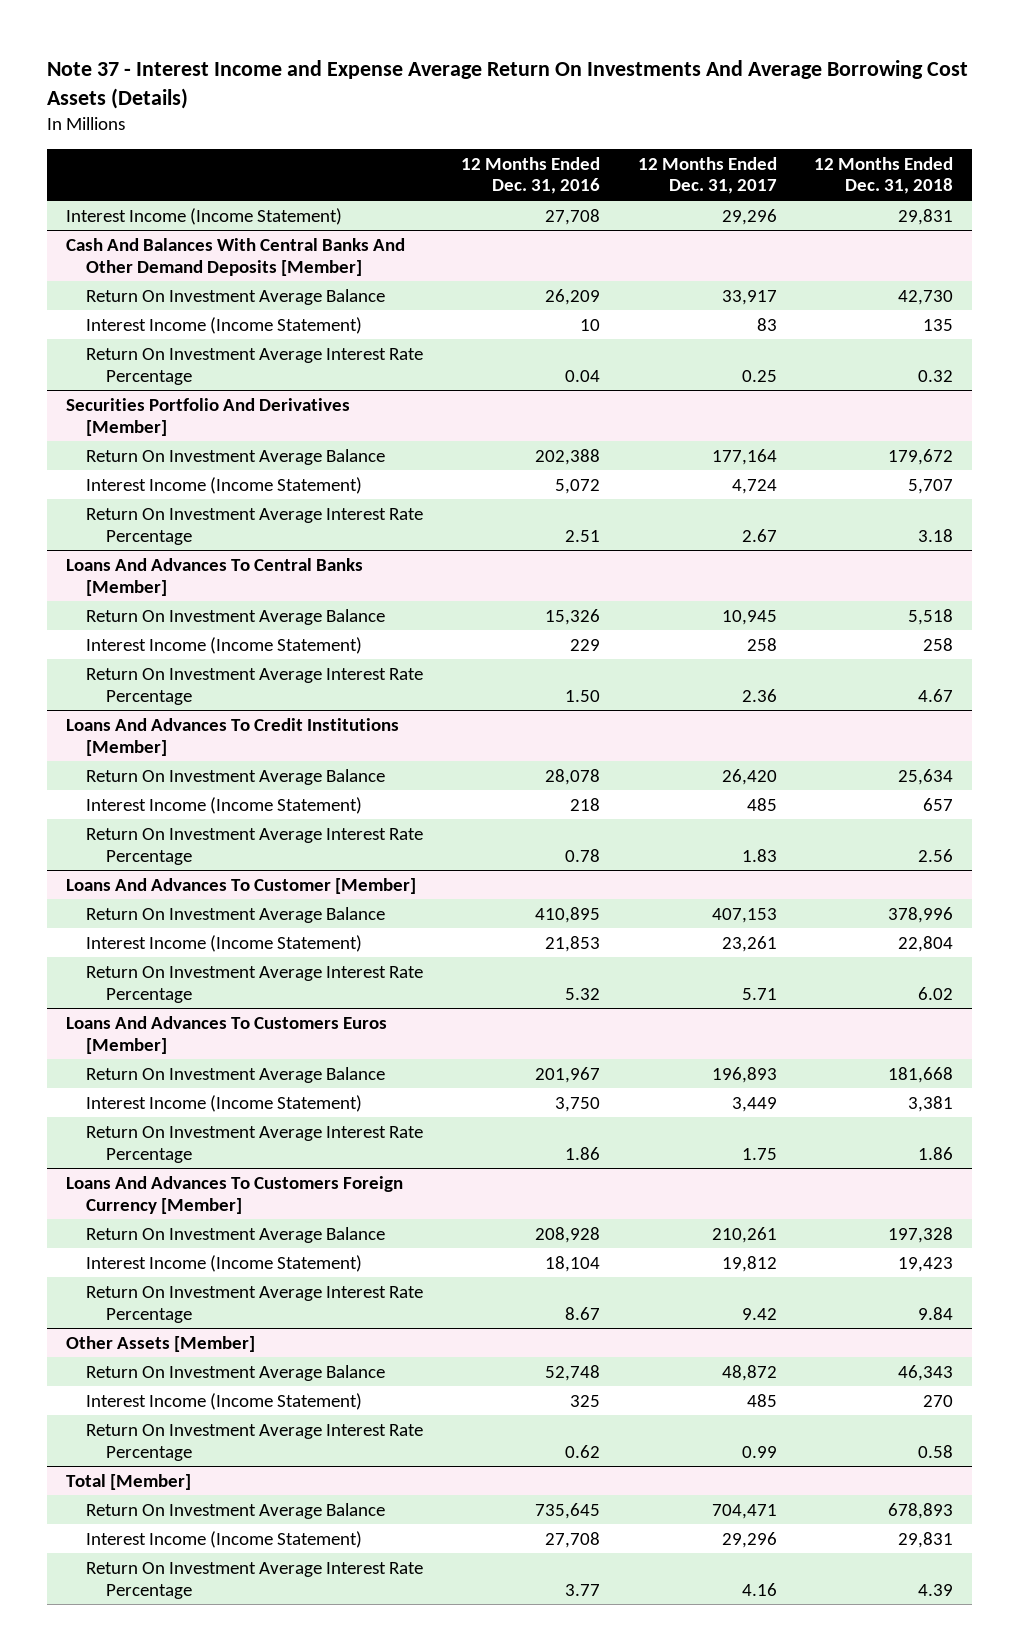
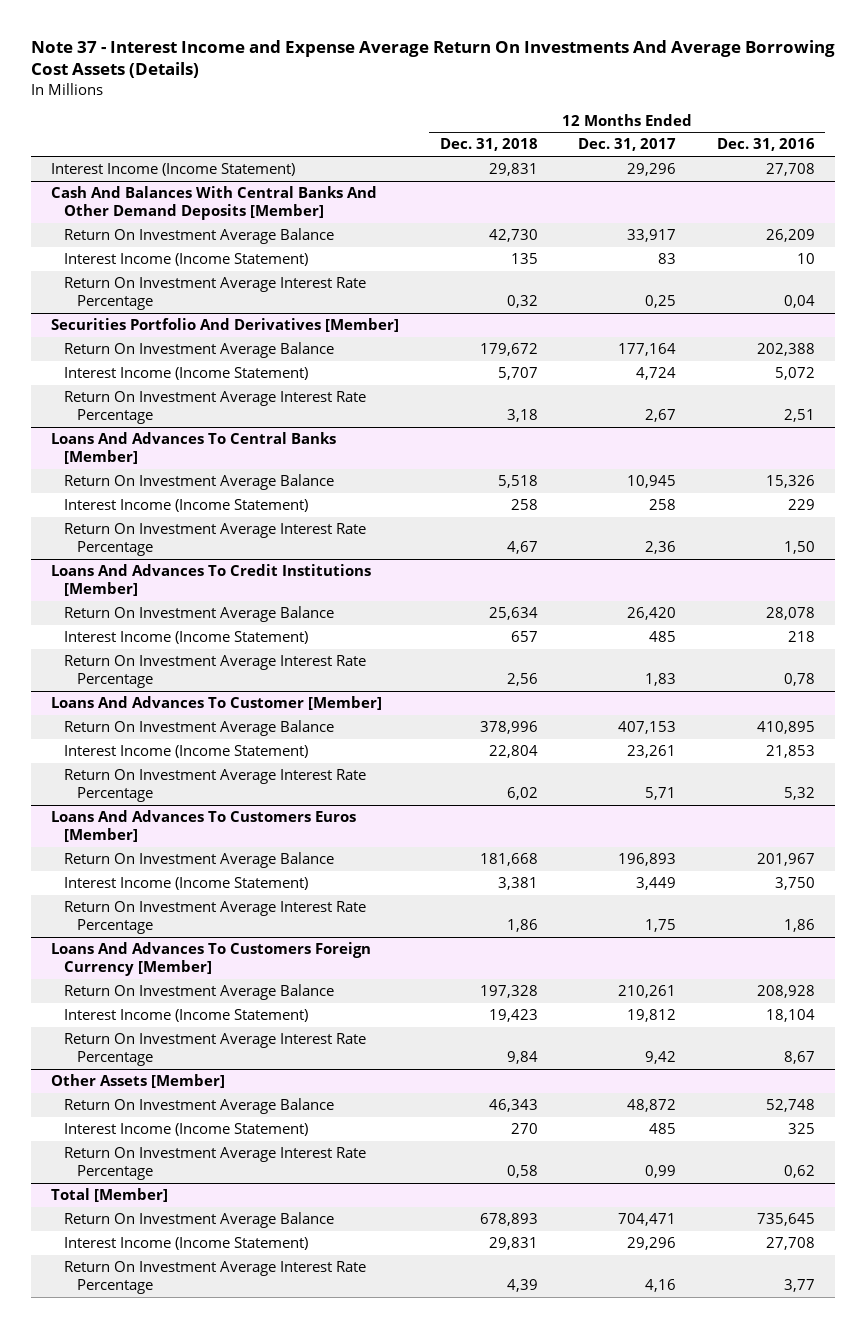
- | 12 Months Ended Dec. 31, 2016 | 12 Months Ended Dec. 31, 2017 | 12 Months Ended Dec. 31, 2018
+ | 12 Months Ended Dec. 31, 2018 | 12 Months Ended Dec. 31, 2017 | 12 Months Ended Dec. 31, 2016
@ Cash And Balances With Central Banks And Other Demand Deposits [Member]
- Return On Investment Average Interest Rate Percentage | 0.04 | 0.25 | 0.32
+ Return On Investment Average Interest Rate Percentage | 0,32 | 0,25 | 0,04
@ Securities Portfolio And Derivatives [Member]
- Return On Investment Average Interest Rate Percentage | 2.51 | 2.67 | 3.18
+ Return On Investment Average Interest Rate Percentage | 3,18 | 2,67 | 2,51
@ Loans And Advances To Central Banks [Member]
- Return On Investment Average Interest Rate Percentage | 1.50 | 2.36 | 4.67
+ Return On Investment Average Interest Rate Percentage | 4,67 | 2,36 | 1,50
@ Loans And Advances To Credit Institutions [Member]
- Return On Investment Average Interest Rate Percentage | 0.78 | 1.83 | 2.56
+ Return On Investment Average Interest Rate Percentage | 2,56 | 1,83 | 0,78
@ Loans And Advances To Customer [Member]
- Return On Investment Average Interest Rate Percentage | 5.32 | 5.71 | 6.02
+ Return On Investment Average Interest Rate Percentage | 6,02 | 5,71 | 5,32
@ Loans And Advances To Customers Euros [Member]
- Return On Investment Average Interest Rate Percentage | 1.86 | 1.75 | 1.86
+ Return On Investment Average Interest Rate Percentage | 1,86 | 1,75 | 1,86
@ Loans And Advances To Customers Foreign Currency [Member]
- Return On Investment Average Interest Rate Percentage | 8.67 | 9.42 | 9.84
+ Return On Investment Average Interest Rate Percentage | 9,84 | 9,42 | 8,67
@ Other Assets [Member]
- Return On Investment Average Interest Rate Percentage | 0.62 | 0.99 | 0.58
+ Return On Investment Average Interest Rate Percentage | 0,58 | 0,99 | 0,62
@ Total [Member]
- Return On Investment Average Interest Rate Percentage | 3.77 | 4.16 | 4.39
+ Return On Investment Average Interest Rate Percentage | 4,39 | 4,16 | 3,77

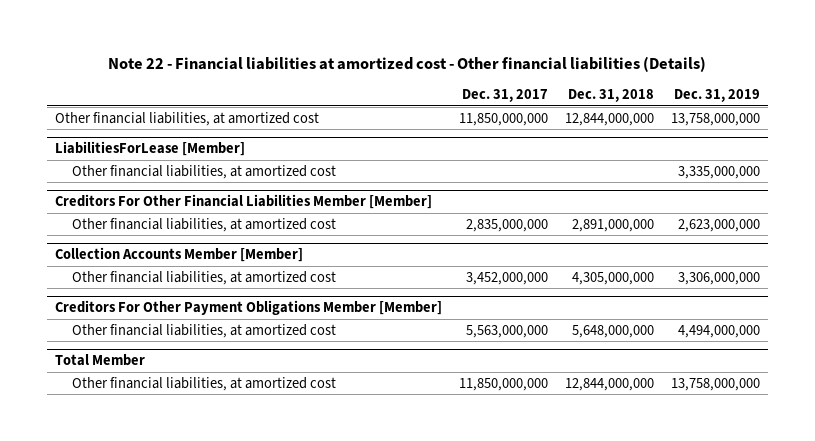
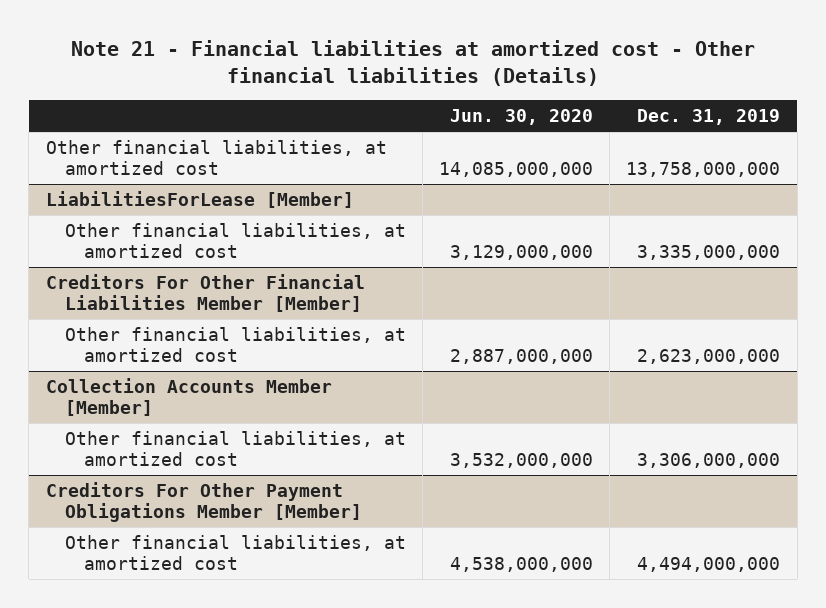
- Note 22 - Financial liabilities at amortized cost - Other financial liabilities (Details)
+ Note 21 - Financial liabilities at amortized cost - Other financial liabilities (Details)
- | Dec. 31, 2017 | Dec. 31, 2018 | Dec. 31, 2019
+ | Jun. 30, 2020 | Dec. 31, 2019
- Total Member
- Other financial liabilities, at amortized cost | 11,850,000,000 | 12,844,000,000 | 13,758,000,000

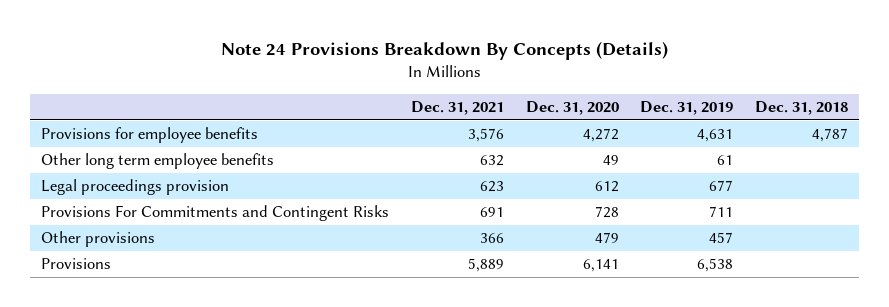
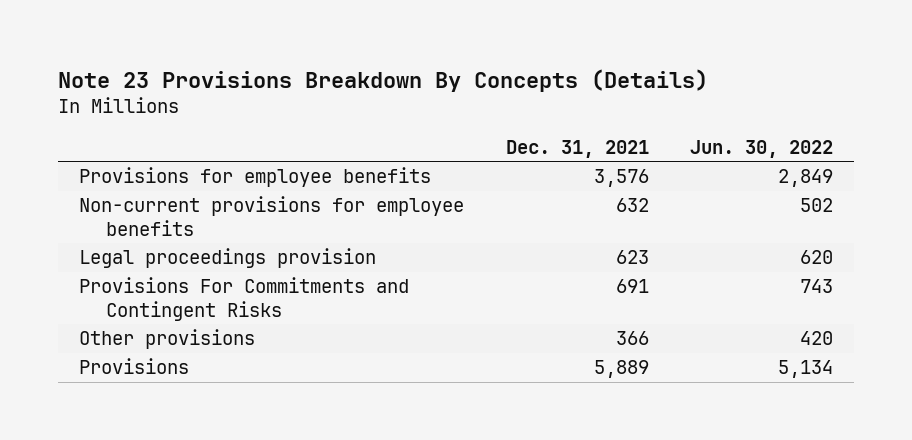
- Note 24 Provisions Breakdown By Concepts (Details)
+ Note 23 Provisions Breakdown By Concepts (Details)
- | Dec. 31, 2021 | Dec. 31, 2020 | Dec. 31, 2019 | Dec. 31, 2018
+ | Dec. 31, 2021 | Jun. 30, 2022
- Other long term employee benefits | 632 | 49 | 61 |
+ Non-current provisions for employee benefits | 632 | 502

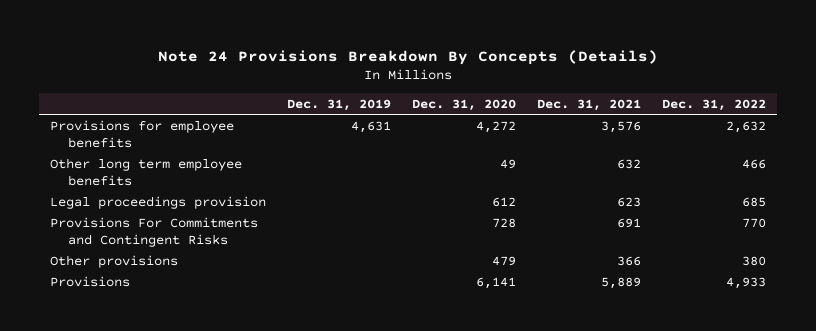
- Note 23 Provisions Breakdown By Concepts (Details)
+ Note 24 Provisions Breakdown By Concepts (Details)
- | Dec. 31, 2021 | Jun. 30, 2022
+ | Dec. 31, 2019 | Dec. 31, 2020 | Dec. 31, 2021 | Dec. 31, 2022
- Non-current provisions for employee benefits | 632 | 502
+ Other long term employee benefits | | 49 | 632 | 466

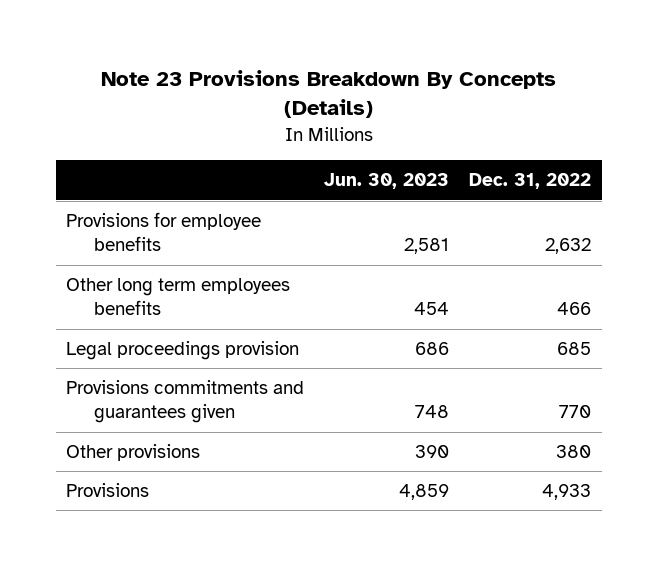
- Note 24 Provisions Breakdown By Concepts (Details)
+ Note 23 Provisions Breakdown By Concepts (Details)
- | Dec. 31, 2019 | Dec. 31, 2020 | Dec. 31, 2021 | Dec. 31, 2022
+ | Jun. 30, 2023 | Dec. 31, 2022
- Other long term employee benefits | | 49 | 632 | 466
+ Other long term employees benefits | 454 | 466
- Provisions For Commitments and Contingent Risks | | 728 | 691 | 770
+ Provisions commitments and guarantees given | 748 | 770

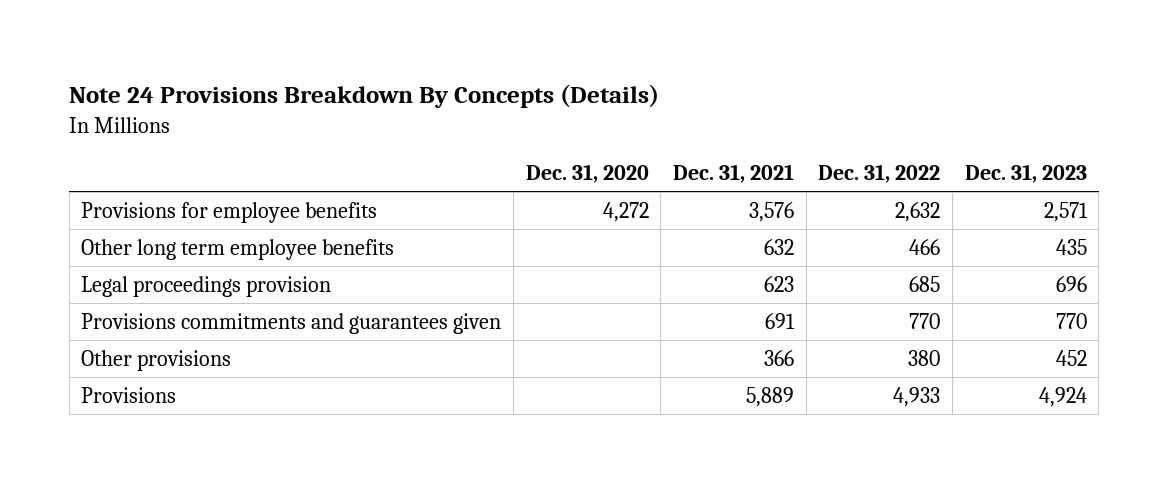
- Note 23 Provisions Breakdown By Concepts (Details)
+ Note 24 Provisions Breakdown By Concepts (Details)
- | Jun. 30, 2023 | Dec. 31, 2022
+ | Dec. 31, 2020 | Dec. 31, 2021 | Dec. 31, 2022 | Dec. 31, 2023
- Other long term employees benefits | 454 | 466
+ Other long term employee benefits | | 632 | 466 | 435

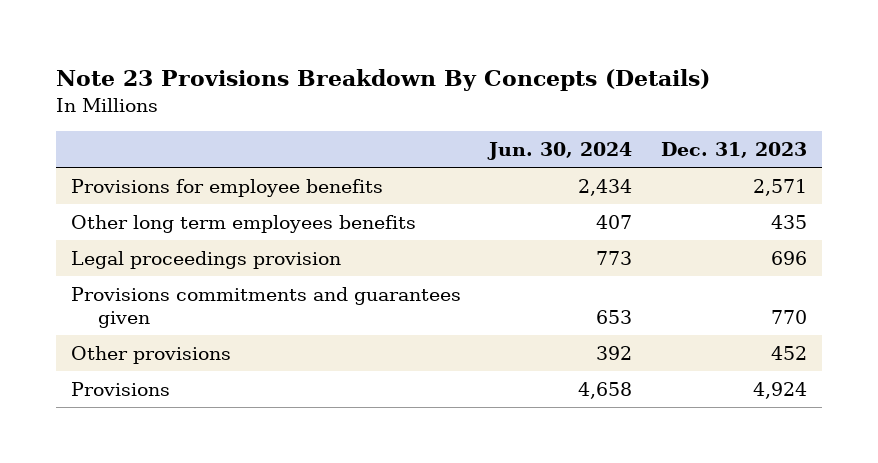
- Note 24 Provisions Breakdown By Concepts (Details)
+ Note 23 Provisions Breakdown By Concepts (Details)
- | Dec. 31, 2020 | Dec. 31, 2021 | Dec. 31, 2022 | Dec. 31, 2023
+ | Jun. 30, 2024 | Dec. 31, 2023
- Other long term employee benefits | | 632 | 466 | 435
+ Other long term employees benefits | 407 | 435

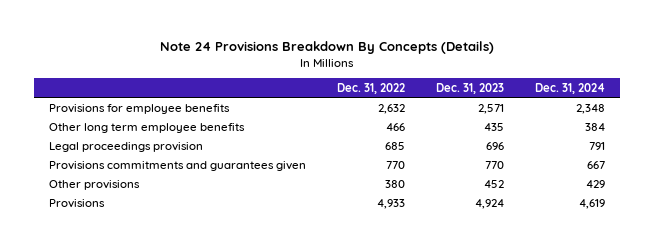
- Note 23 Provisions Breakdown By Concepts (Details)
+ Note 24 Provisions Breakdown By Concepts (Details)
- | Jun. 30, 2024 | Dec. 31, 2023
+ | Dec. 31, 2022 | Dec. 31, 2023 | Dec. 31, 2024
- Other long term employees benefits | 407 | 435
+ Other long term employee benefits | 466 | 435 | 384

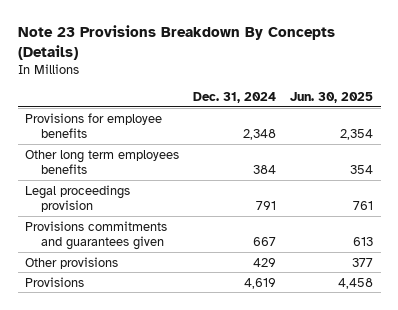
- Note 24 Provisions Breakdown By Concepts (Details)
+ Note 23 Provisions Breakdown By Concepts (Details)
- | Dec. 31, 2022 | Dec. 31, 2023 | Dec. 31, 2024
+ | Dec. 31, 2024 | Jun. 30, 2025
- Other long term employee benefits | 466 | 435 | 384
+ Other long term employees benefits | 384 | 354

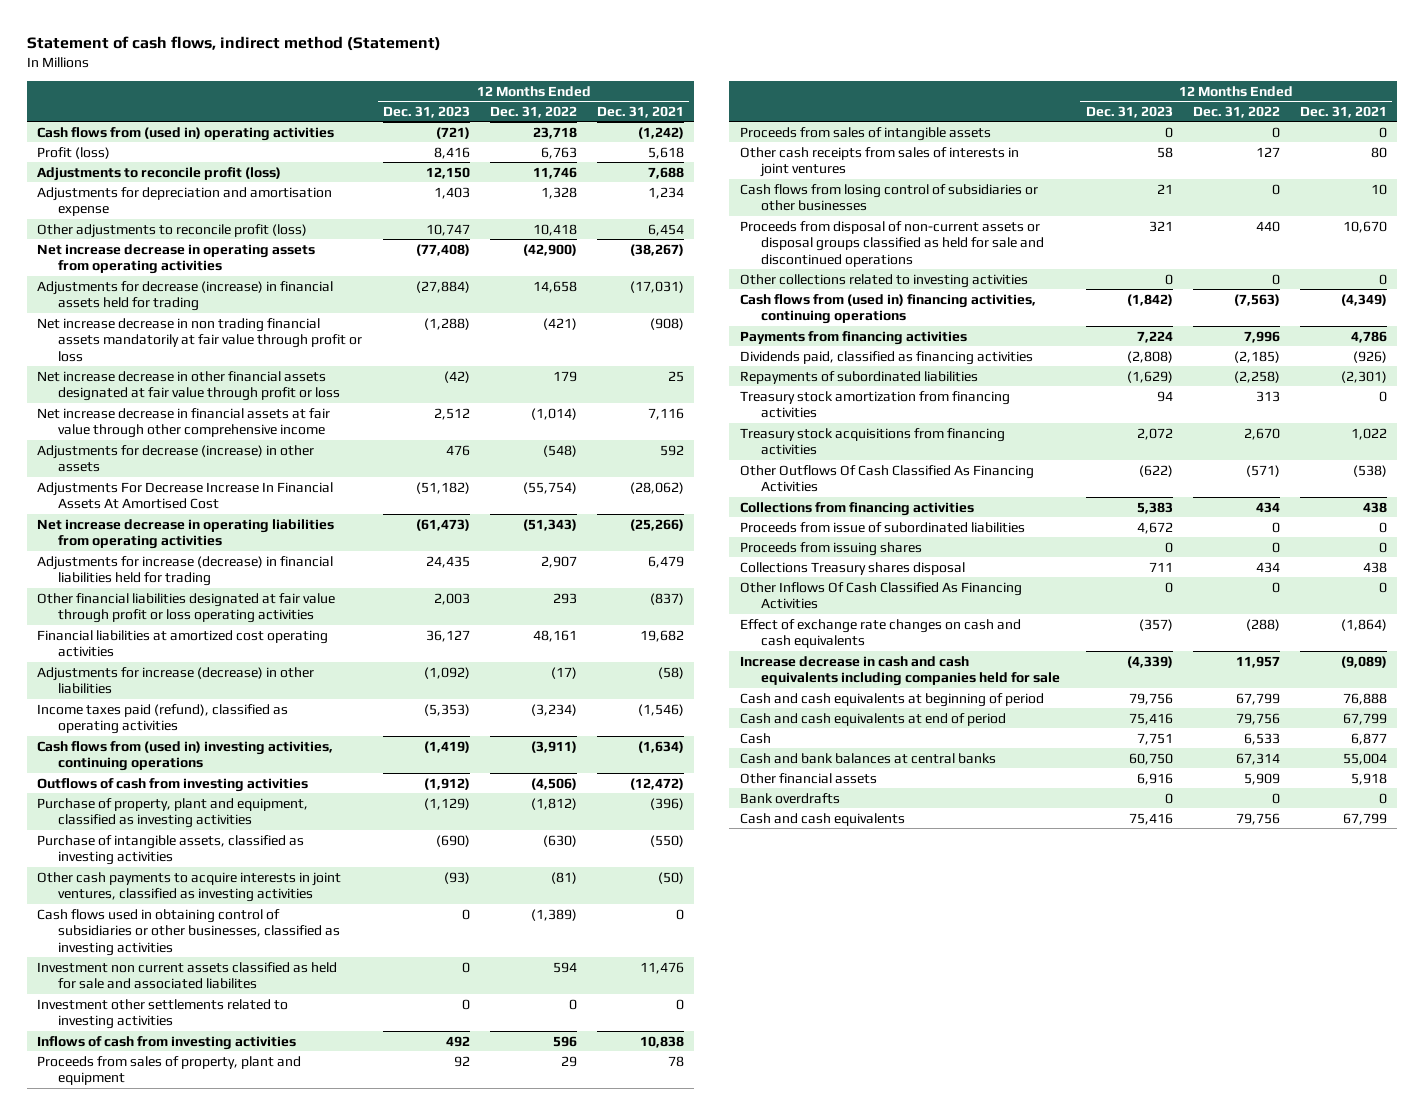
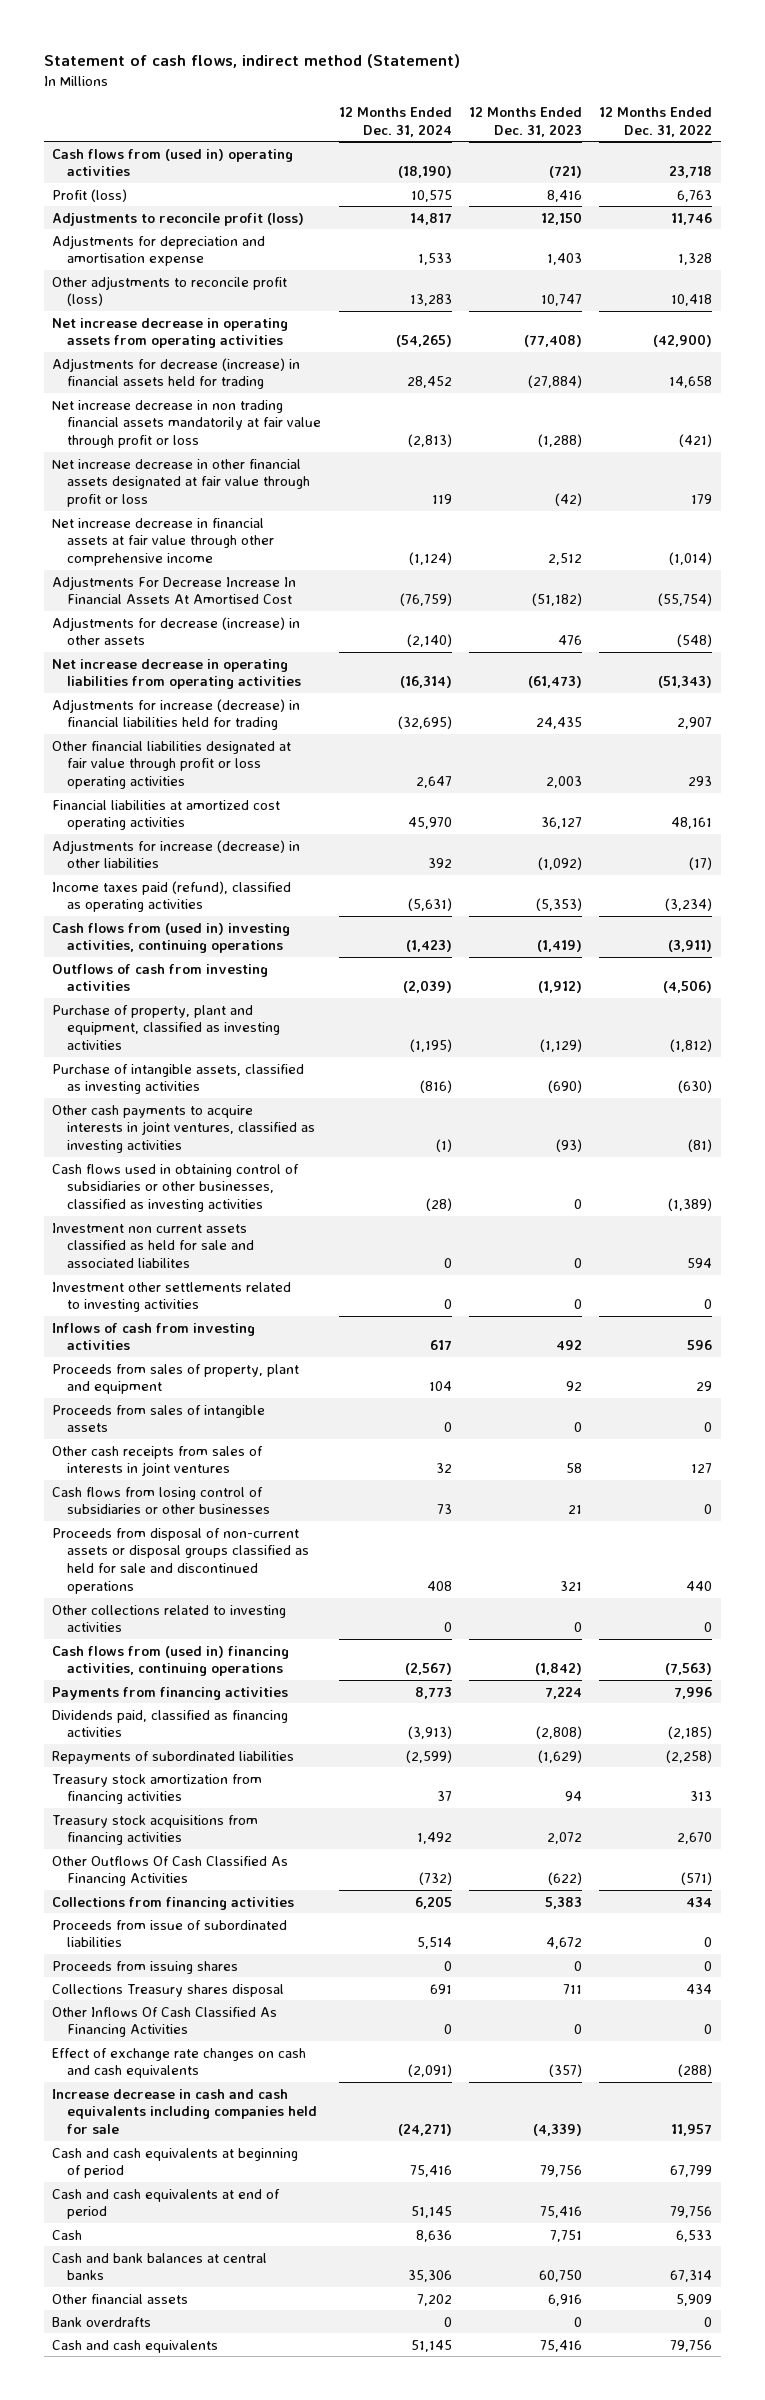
- | 12 Months Ended Dec. 31, 2023 | 12 Months Ended Dec. 31, 2022 | 12 Months Ended Dec. 31, 2021
+ | 12 Months Ended Dec. 31, 2024 | 12 Months Ended Dec. 31, 2023 | 12 Months Ended Dec. 31, 2022
moved down: Adjustments for decrease (increase) in other assets | (2,140) | 476 | (548)

